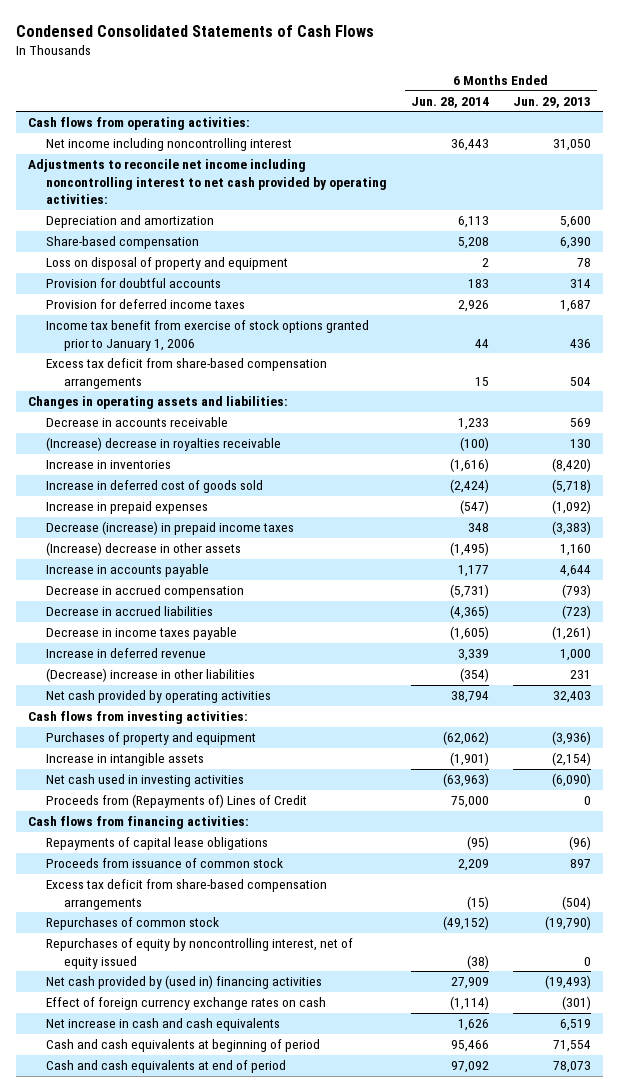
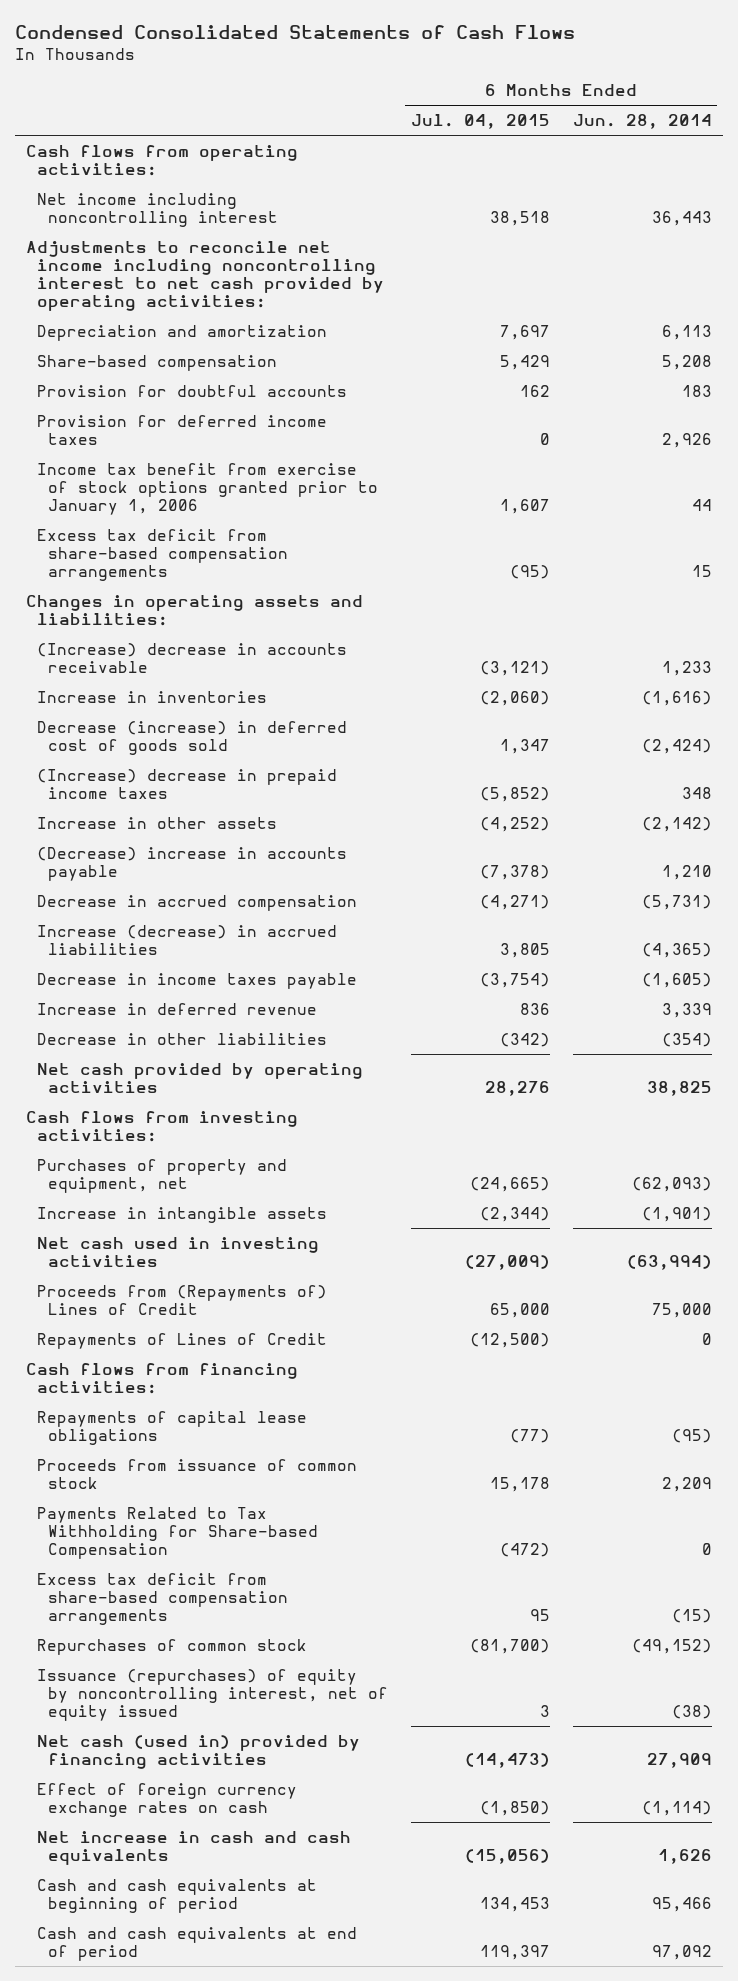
- | 6 Months Ended Jun. 28, 2014 | 6 Months Ended Jun. 29, 2013
+ | 6 Months Ended Jul. 04, 2015 | 6 Months Ended Jun. 28, 2014
- Loss on disposal of property and equipment | 2 | 78
- Decrease in accounts receivable | 1,233 | 569
- (Increase) decrease in royalties receivable | (100) | 130
+ (Increase) decrease in accounts receivable | (3,121) | 1,233
- Increase in deferred cost of goods sold | (2,424) | (5,718)
- Increase in prepaid expenses | (547) | (1,092)
- Decrease (increase) in prepaid income taxes | 348 | (3,383)
- (Increase) decrease in other assets | (1,495) | 1,160
- Increase in accounts payable | 1,177 | 4,644
+ Decrease (increase) in deferred cost of goods sold | 1,347 | (2,424)
+ (Increase) decrease in prepaid income taxes | (5,852) | 348
+ Increase in other assets | (4,252) | (2,142)
+ (Decrease) increase in accounts payable | (7,378) | 1,210
- Decrease in accrued liabilities | (4,365) | (723)
+ Increase (decrease) in accrued liabilities | 3,805 | (4,365)
- (Decrease) increase in other liabilities | (354) | 231
- Net cash provided by operating activities | 38,794 | 32,403
+ Decrease in other liabilities | (342) | (354)
+ Net cash provided by operating activities | 28,276 | 38,825
- Purchases of property and equipment | (62,062) | (3,936)
+ Purchases of property and equipment, net | (24,665) | (62,093)
- Net cash used in investing activities | (63,963) | (6,090)
+ Net cash used in investing activities | (27,009) | (63,994)
+ Repayments of Lines of Credit | (12,500) | 0
+ Payments Related to Tax Withholding for Share-based Compensation | (472) | 0
- Repurchases of equity by noncontrolling interest, net of equity issued | (38) | 0
- Net cash provided by (used in) financing activities | 27,909 | (19,493)
+ Issuance (repurchases) of equity by noncontrolling interest, net of equity issued | 3 | (38)
+ Net cash (used in) provided by financing activities | (14,473) | 27,909

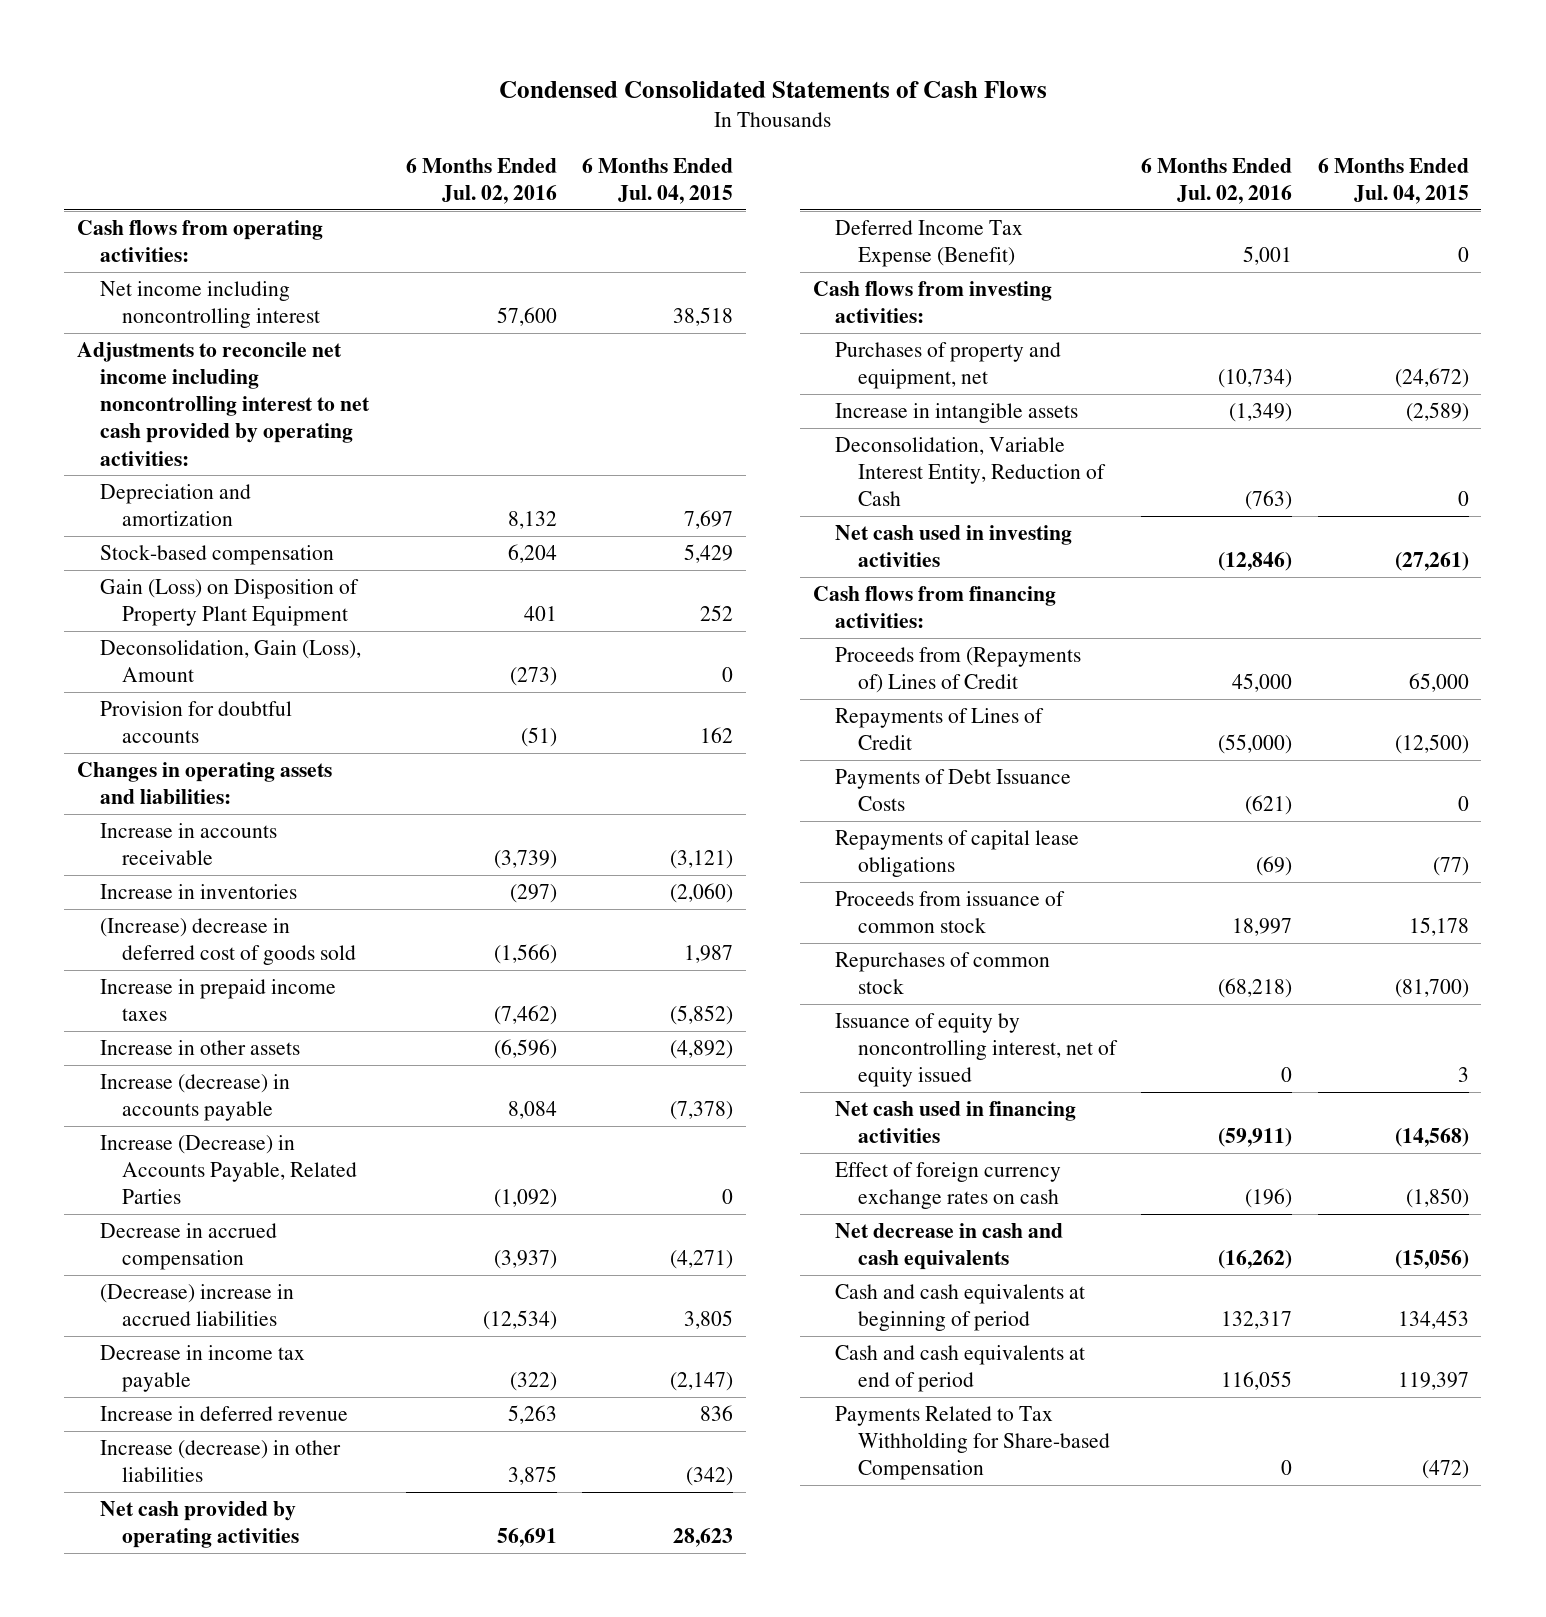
- | 6 Months Ended Jul. 04, 2015 | 6 Months Ended Jun. 28, 2014
+ | 6 Months Ended Jul. 02, 2016 | 6 Months Ended Jul. 04, 2015
- Share-based compensation | 5,429 | 5,208
+ Stock-based compensation | 6,204 | 5,429
+ Gain (Loss) on Disposition of Property Plant Equipment | 401 | 252
+ Deconsolidation, Gain (Loss), Amount | (273) | 0
- Provision for deferred income taxes | 0 | 2,926
- Income tax benefit from exercise of stock options granted prior to January 1, 2006 | 1,607 | 44
- Excess tax deficit from share-based compensation arrangements | (95) | 15
- (Increase) decrease in accounts receivable | (3,121) | 1,233
+ Increase in accounts receivable | (3,739) | (3,121)
- Decrease (increase) in deferred cost of goods sold | 1,347 | (2,424)
- (Increase) decrease in prepaid income taxes | (5,852) | 348
- Increase in other assets | (4,252) | (2,142)
- (Decrease) increase in accounts payable | (7,378) | 1,210
+ (Increase) decrease in deferred cost of goods sold | (1,566) | 1,987
+ Increase in prepaid income taxes | (7,462) | (5,852)
+ Increase in other assets | (6,596) | (4,892)
+ Increase (decrease) in accounts payable | 8,084 | (7,378)
+ Increase (Decrease) in Accounts Payable, Related Parties | (1,092) | 0
- Increase (decrease) in accrued liabilities | 3,805 | (4,365)
- Decrease in income taxes payable | (3,754) | (1,605)
+ (Decrease) increase in accrued liabilities | (12,534) | 3,805
+ Decrease in income tax payable | (322) | (2,147)
- Decrease in other liabilities | (342) | (354)
- Net cash provided by operating activities | 28,276 | 38,825
+ Increase (decrease) in other liabilities | 3,875 | (342)
+ Net cash provided by operating activities | 56,691 | 28,623
+ Deferred Income Tax Expense (Benefit) | 5,001 | 0
- Purchases of property and equipment, net | (24,665) | (62,093)
- Increase in intangible assets | (2,344) | (1,901)
- Net cash used in investing activities | (27,009) | (63,994)
+ Purchases of property and equipment, net | (10,734) | (24,672)
+ Increase in intangible assets | (1,349) | (2,589)
+ Deconsolidation, Variable Interest Entity, Reduction of Cash | (763) | 0
+ Net cash used in investing activities | (12,846) | (27,261)
moved up: Cash flows from financing activities:
+ Payments of Debt Issuance Costs | (621) | 0
- Excess tax deficit from share-based compensation arrangements | 95 | (15)
- Issuance (repurchases) of equity by noncontrolling interest, net of equity issued | 3 | (38)
- Net cash (used in) provided by financing activities | (14,473) | 27,909
+ Issuance of equity by noncontrolling interest, net of equity issued | 0 | 3
+ Net cash used in financing activities | (59,911) | (14,568)
- Net increase in cash and cash equivalents | (15,056) | 1,626
+ Net decrease in cash and cash equivalents | (16,262) | (15,056)
moved down: Payments Related to Tax Withholding for Share-based Compensation | 0 | (472)

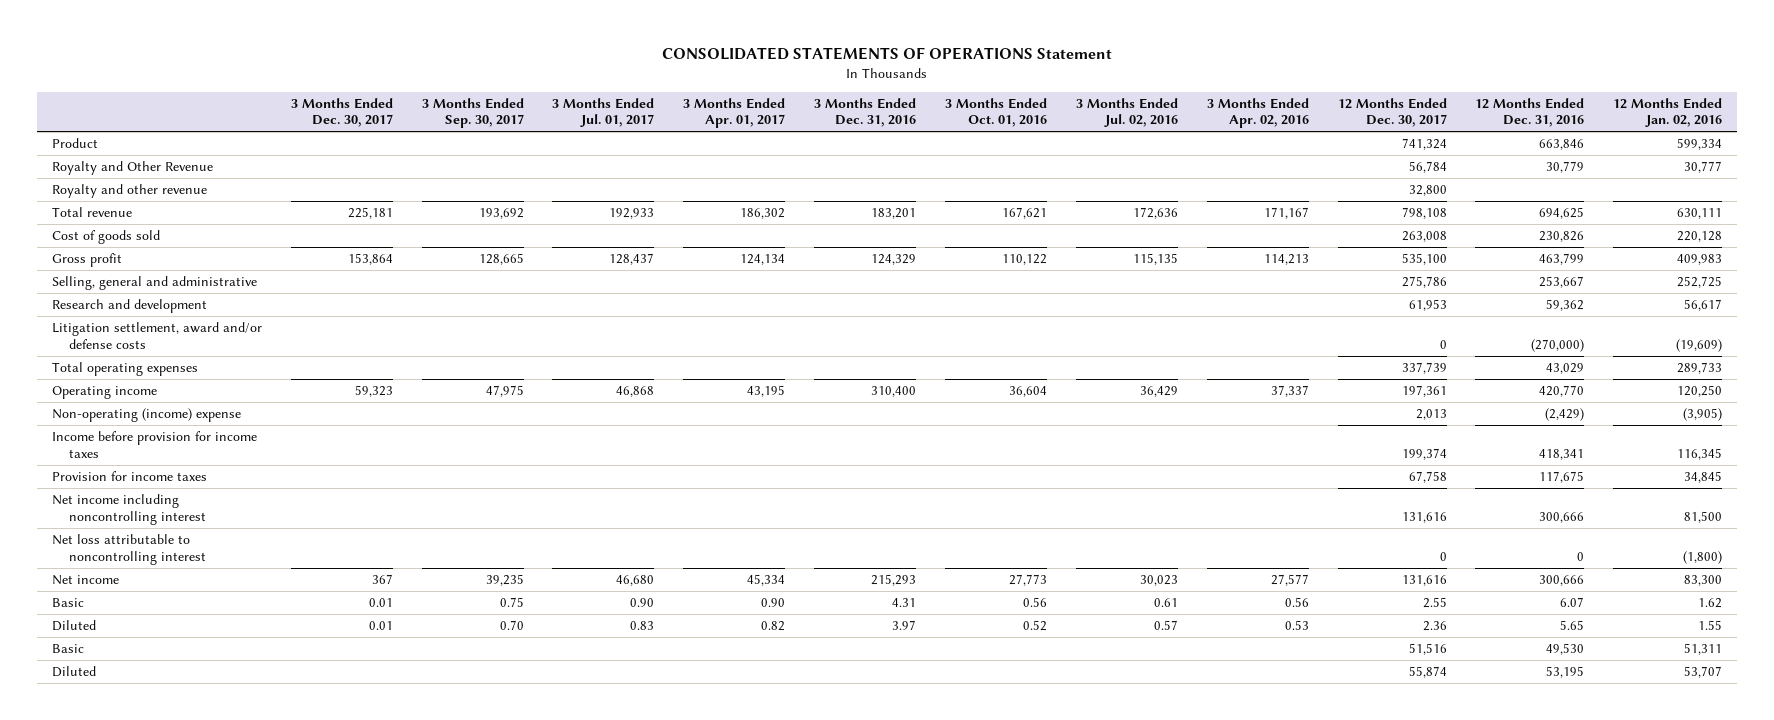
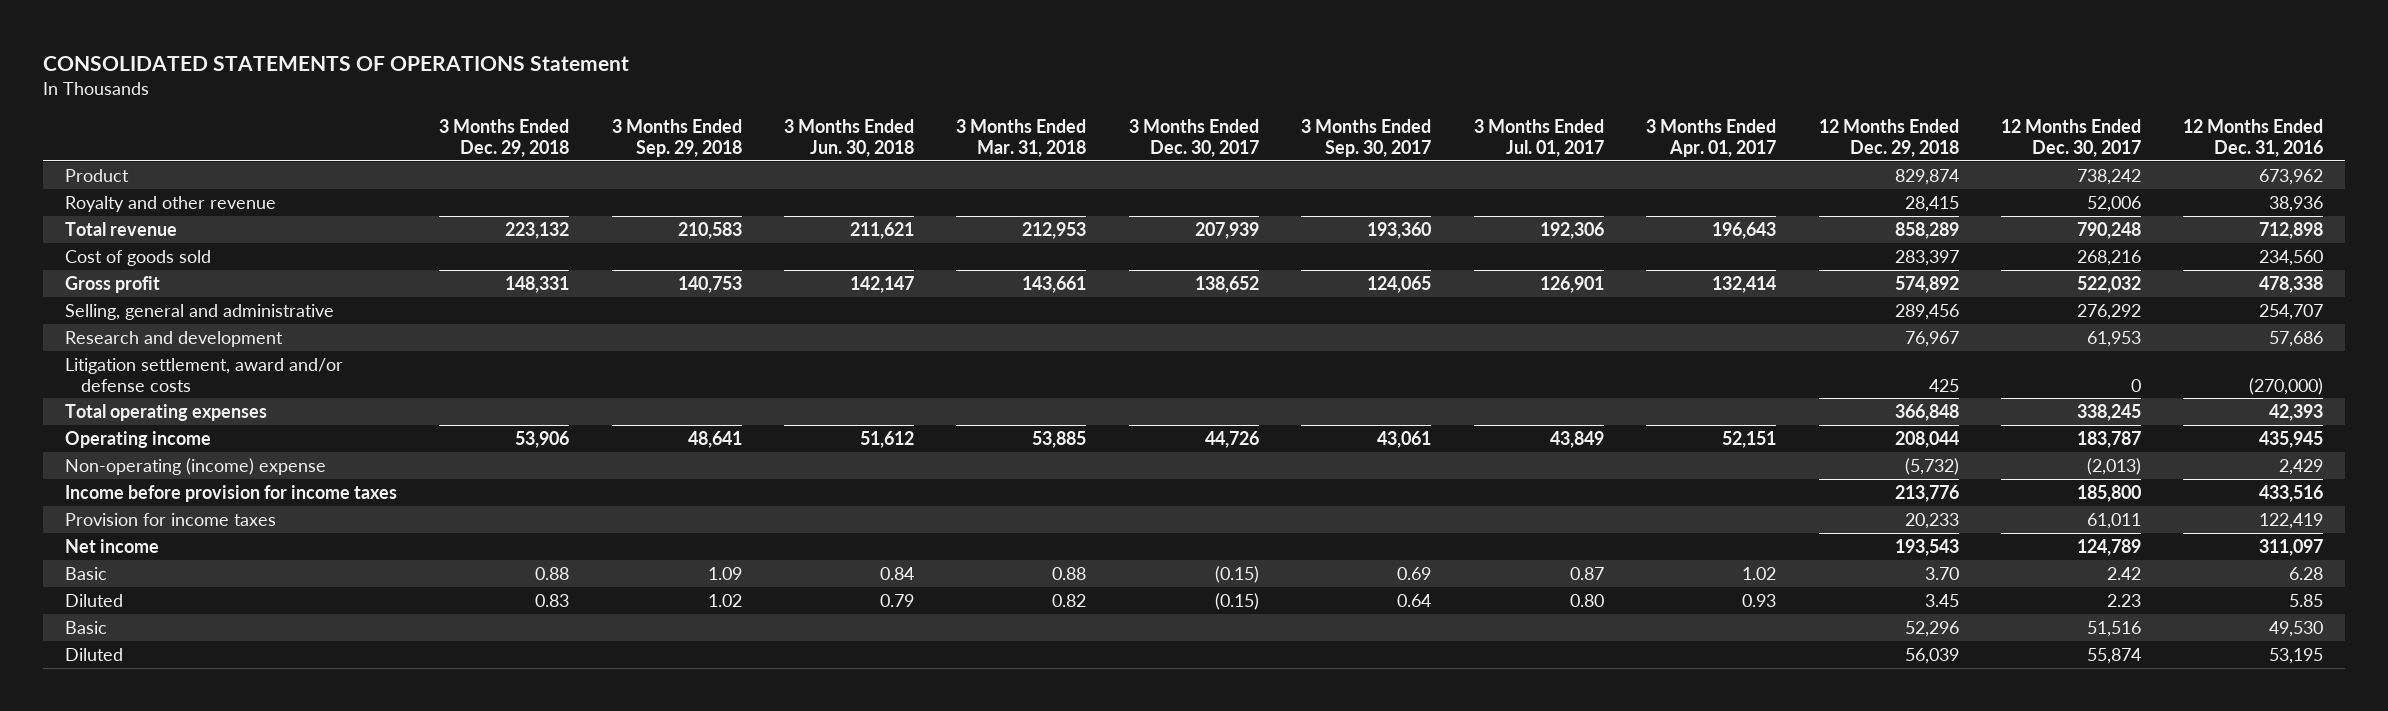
- | 3 Months Ended Dec. 30, 2017 | 3 Months Ended Sep. 30, 2017 | 3 Months Ended Jul. 01, 2017 | 3 Months Ended Apr. 01, 2017 | 3 Months Ended Dec. 31, 2016 | 3 Months Ended Oct. 01, 2016 | 3 Months Ended Jul. 02, 2016 | 3 Months Ended Apr. 02, 2016 | 12 Months Ended Dec. 30, 2017 | 12 Months Ended Dec. 31, 2016 | 12 Months Ended Jan. 02, 2016
+ | 3 Months Ended Dec. 29, 2018 | 3 Months Ended Sep. 29, 2018 | 3 Months Ended Jun. 30, 2018 | 3 Months Ended Mar. 31, 2018 | 3 Months Ended Dec. 30, 2017 | 3 Months Ended Sep. 30, 2017 | 3 Months Ended Jul. 01, 2017 | 3 Months Ended Apr. 01, 2017 | 12 Months Ended Dec. 29, 2018 | 12 Months Ended Dec. 30, 2017 | 12 Months Ended Dec. 31, 2016
- Product | | | | | | | | | 741,324 | 663,846 | 599,334
- Royalty and Other Revenue | | | | | | | | | 56,784 | 30,779 | 30,777
- Royalty and other revenue | | | | | | | | | 32,800 | |
- Total revenue | 225,181 | 193,692 | 192,933 | 186,302 | 183,201 | 167,621 | 172,636 | 171,167 | 798,108 | 694,625 | 630,111
- Cost of goods sold | | | | | | | | | 263,008 | 230,826 | 220,128
- Gross profit | 153,864 | 128,665 | 128,437 | 124,134 | 124,329 | 110,122 | 115,135 | 114,213 | 535,100 | 463,799 | 409,983
- Selling, general and administrative | | | | | | | | | 275,786 | 253,667 | 252,725
- Research and development | | | | | | | | | 61,953 | 59,362 | 56,617
+ Product | | | | | | | | | 829,874 | 738,242 | 673,962
+ Royalty and other revenue | | | | | | | | | 28,415 | 52,006 | 38,936
+ Total revenue | 223,132 | 210,583 | 211,621 | 212,953 | 207,939 | 193,360 | 192,306 | 196,643 | 858,289 | 790,248 | 712,898
+ Cost of goods sold | | | | | | | | | 283,397 | 268,216 | 234,560
+ Gross profit | 148,331 | 140,753 | 142,147 | 143,661 | 138,652 | 124,065 | 126,901 | 132,414 | 574,892 | 522,032 | 478,338
+ Selling, general and administrative | | | | | | | | | 289,456 | 276,292 | 254,707
+ Research and development | | | | | | | | | 76,967 | 61,953 | 57,686
- Total operating expenses | | | | | | | | | 337,739 | 43,029 | 289,733
- Operating income | 59,323 | 47,975 | 46,868 | 43,195 | 310,400 | 36,604 | 36,429 | 37,337 | 197,361 | 420,770 | 120,250
- Non-operating (income) expense | | | | | | | | | 2,013 | (2,429) | (3,905)
- Income before provision for income taxes | | | | | | | | | 199,374 | 418,341 | 116,345
- Provision for income taxes | | | | | | | | | 67,758 | 117,675 | 34,845
- Net income including noncontrolling interest | | | | | | | | | 131,616 | 300,666 | 81,500
- Net loss attributable to noncontrolling interest | | | | | | | | | 0 | 0 | (1,800)
- Net income | 367 | 39,235 | 46,680 | 45,334 | 215,293 | 27,773 | 30,023 | 27,577 | 131,616 | 300,666 | 83,300
- Basic | 0.01 | 0.75 | 0.90 | 0.90 | 4.31 | 0.56 | 0.61 | 0.56 | 2.55 | 6.07 | 1.62
- Diluted | 0.01 | 0.70 | 0.83 | 0.82 | 3.97 | 0.52 | 0.57 | 0.53 | 2.36 | 5.65 | 1.55
+ Total operating expenses | | | | | | | | | 366,848 | 338,245 | 42,393
+ Operating income | 53,906 | 48,641 | 51,612 | 53,885 | 44,726 | 43,061 | 43,849 | 52,151 | 208,044 | 183,787 | 435,945
+ Non-operating (income) expense | | | | | | | | | (5,732) | (2,013) | 2,429
+ Income before provision for income taxes | | | | | | | | | 213,776 | 185,800 | 433,516
+ Provision for income taxes | | | | | | | | | 20,233 | 61,011 | 122,419
+ Net income | | | | | | | | | 193,543 | 124,789 | 311,097
+ Basic | 0.88 | 1.09 | 0.84 | 0.88 | (0.15) | 0.69 | 0.87 | 1.02 | 3.70 | 2.42 | 6.28
+ Diluted | 0.83 | 1.02 | 0.79 | 0.82 | (0.15) | 0.64 | 0.80 | 0.93 | 3.45 | 2.23 | 5.85

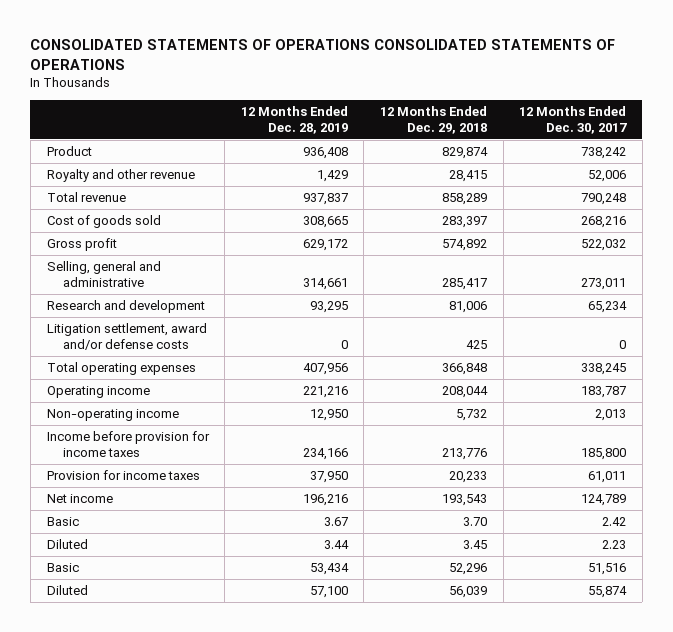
- CONSOLIDATED STATEMENTS OF OPERATIONS Statement
+ CONSOLIDATED STATEMENTS OF OPERATIONS CONSOLIDATED STATEMENTS OF OPERATIONS
- | 3 Months Ended Dec. 29, 2018 | 3 Months Ended Sep. 29, 2018 | 3 Months Ended Jun. 30, 2018 | 3 Months Ended Mar. 31, 2018 | 3 Months Ended Dec. 30, 2017 | 3 Months Ended Sep. 30, 2017 | 3 Months Ended Jul. 01, 2017 | 3 Months Ended Apr. 01, 2017 | 12 Months Ended Dec. 29, 2018 | 12 Months Ended Dec. 30, 2017 | 12 Months Ended Dec. 31, 2016
+ | 12 Months Ended Dec. 28, 2019 | 12 Months Ended Dec. 29, 2018 | 12 Months Ended Dec. 30, 2017
- Selling, general and administrative | | | | | | | | | 289,456 | 276,292 | 254,707
- Research and development | | | | | | | | | 76,967 | 61,953 | 57,686
+ Selling, general and administrative | 314,661 | 285,417 | 273,011
+ Research and development | 93,295 | 81,006 | 65,234
- Non-operating (income) expense | | | | | | | | | (5,732) | (2,013) | 2,429
+ Non-operating income | 12,950 | 5,732 | 2,013

